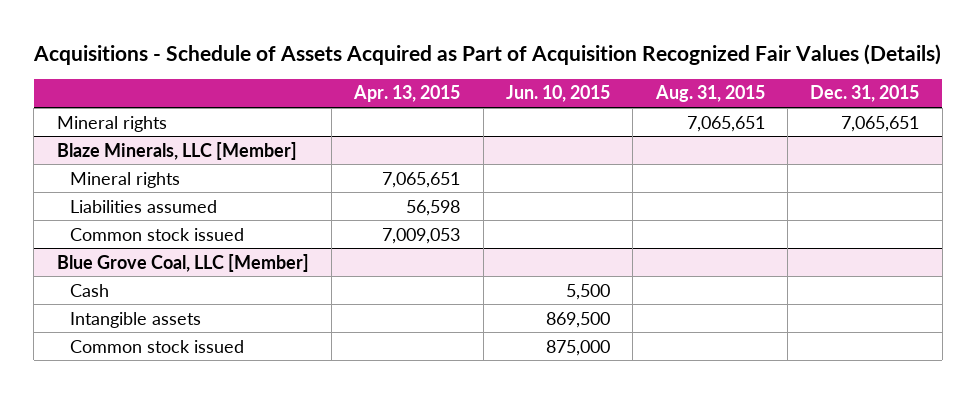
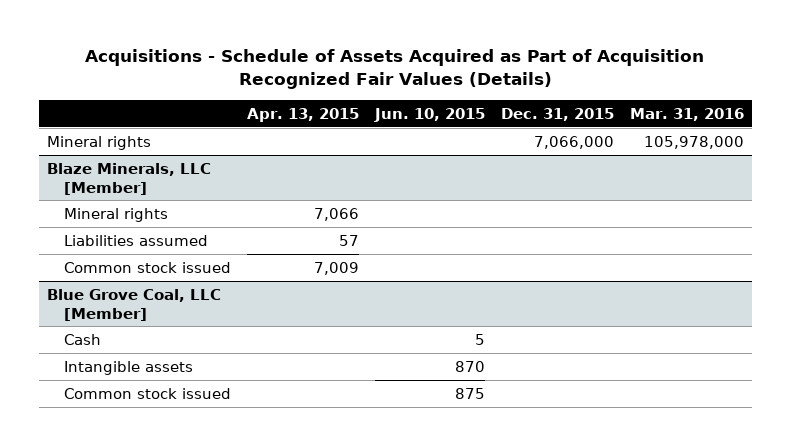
- | Apr. 13, 2015 | Jun. 10, 2015 | Aug. 31, 2015 | Dec. 31, 2015
+ | Apr. 13, 2015 | Jun. 10, 2015 | Dec. 31, 2015 | Mar. 31, 2016
- Mineral rights | | | 7,065,651 | 7,065,651
+ Mineral rights | | | 7,066,000 | 105,978,000
@ Blaze Minerals, LLC [Member]
- Mineral rights | 7,065,651 | | |
- Liabilities assumed | 56,598 | | |
- Common stock issued | 7,009,053 | | |
+ Mineral rights | 7,066 | | |
+ Liabilities assumed | 57 | | |
+ Common stock issued | 7,009 | | |
@ Blue Grove Coal, LLC [Member]
- Cash | | 5,500 | |
- Intangible assets | | 869,500 | |
- Common stock issued | | 875,000 | |
+ Cash | | 5 | |
+ Intangible assets | | 870 | |
+ Common stock issued | | 875 | |

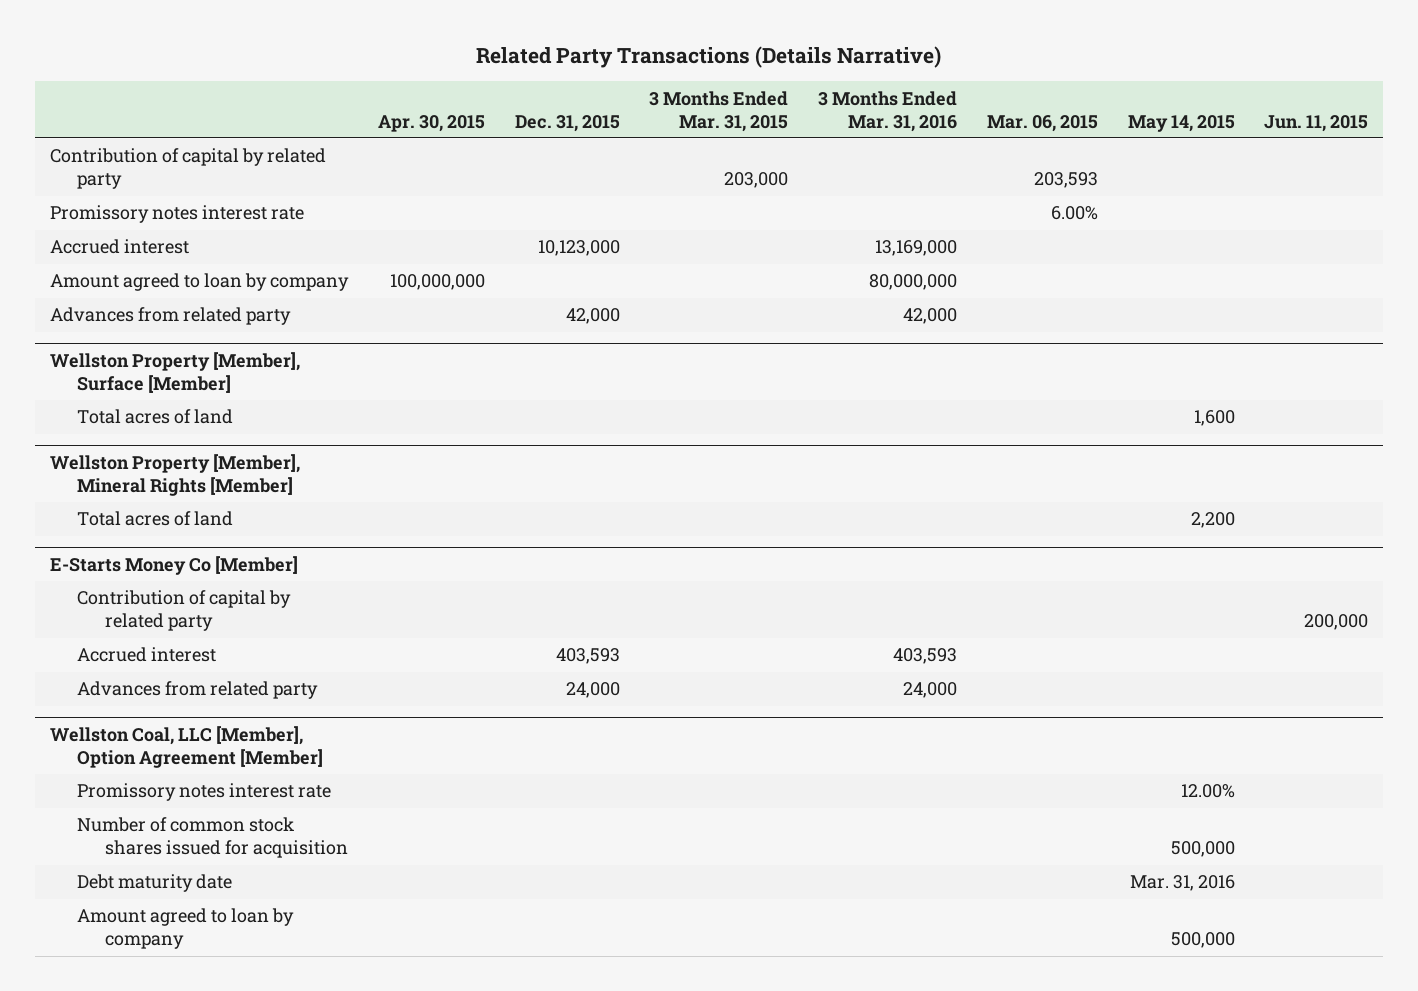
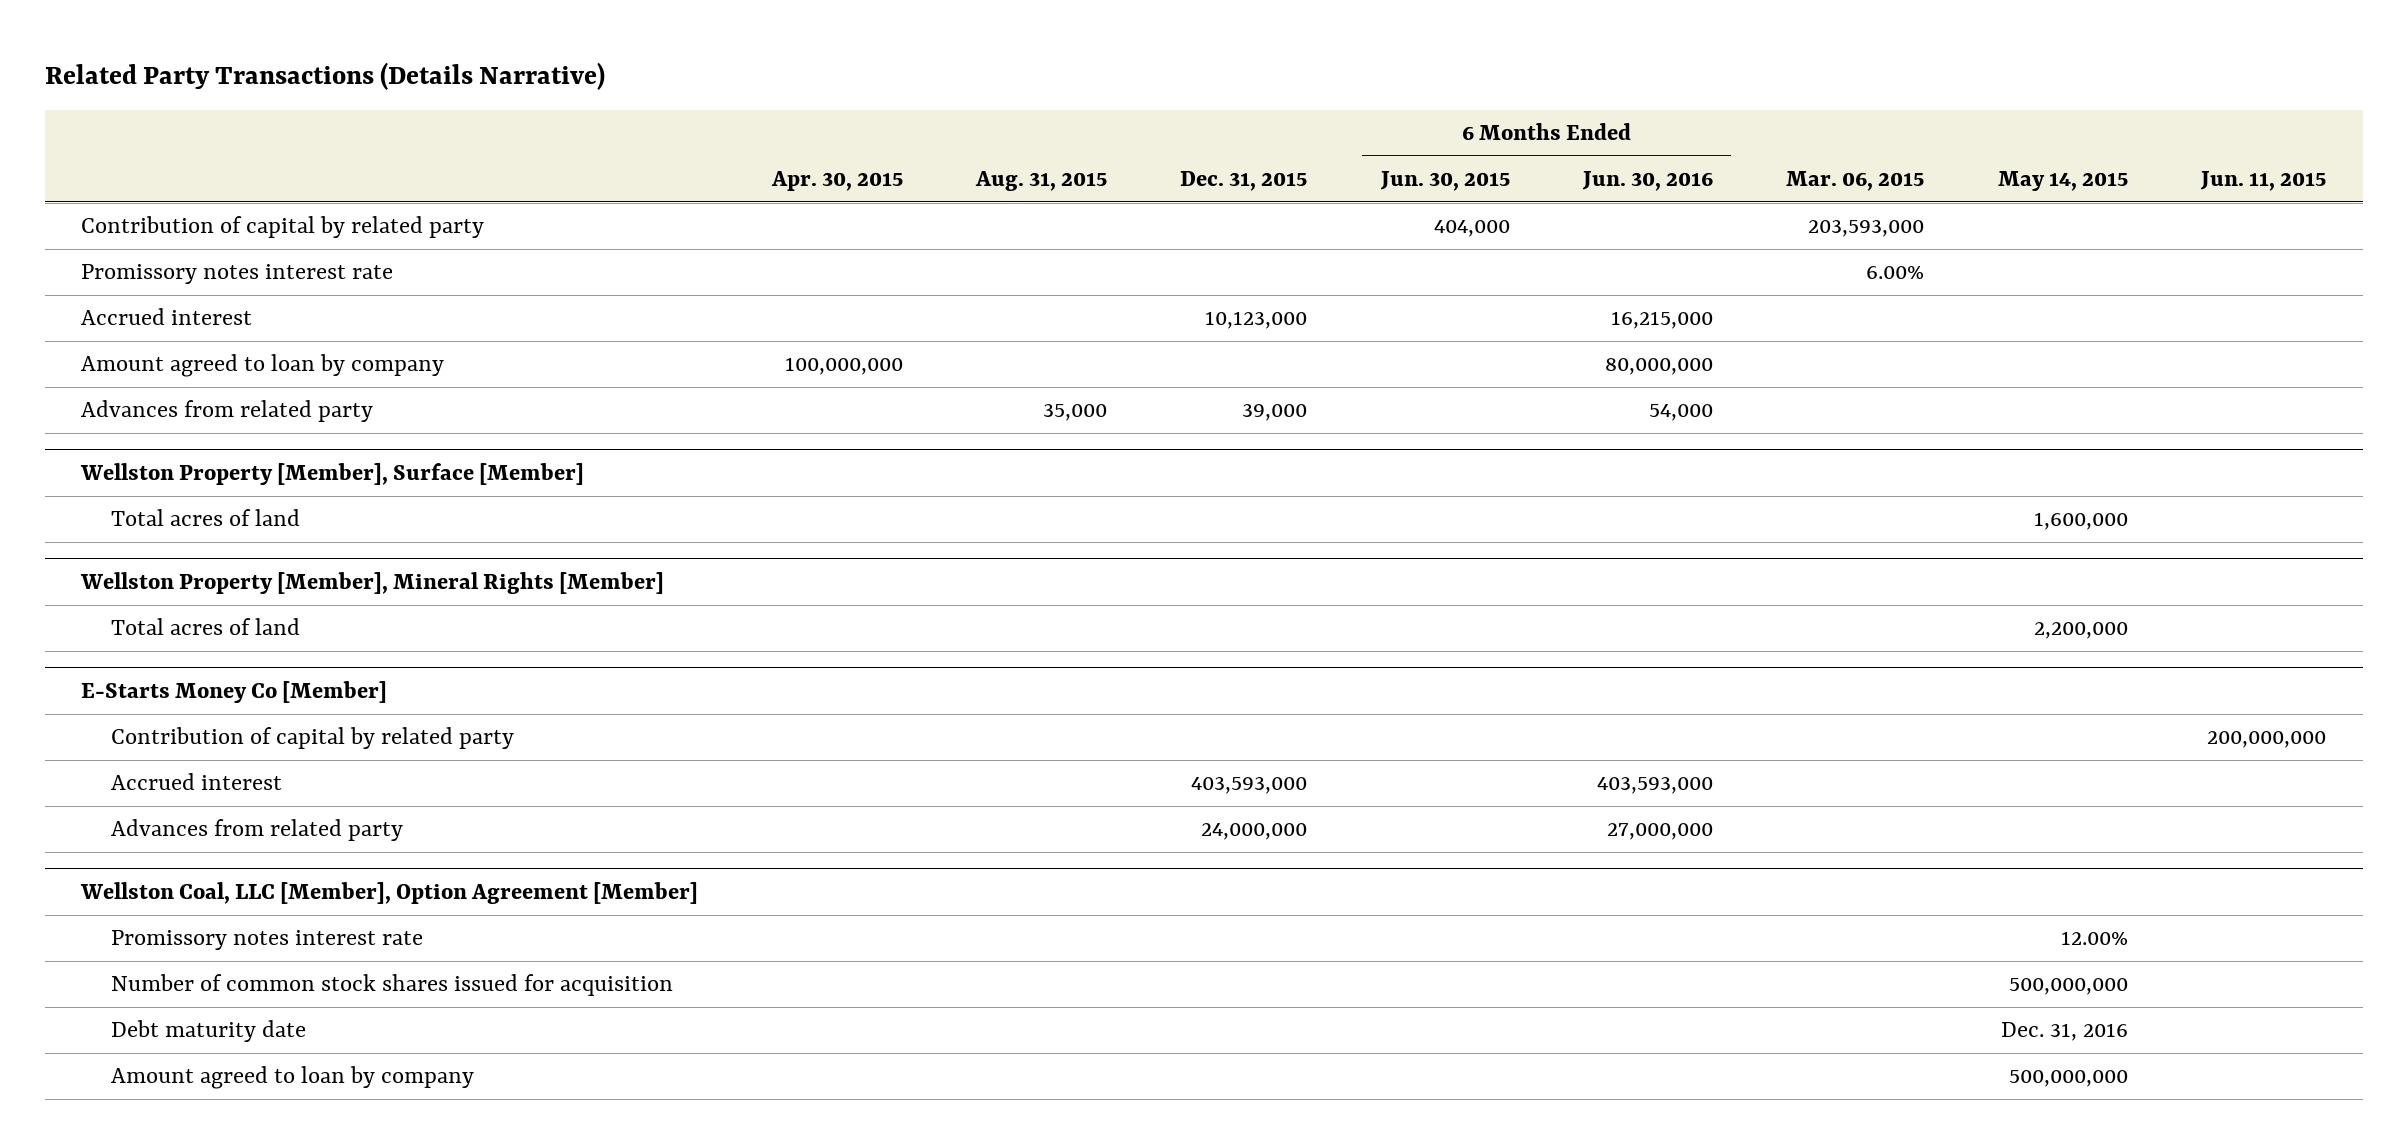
- | Apr. 30, 2015 | Dec. 31, 2015 | 3 Months Ended Mar. 31, 2015 | 3 Months Ended Mar. 31, 2016 | Mar. 06, 2015 | May 14, 2015 | Jun. 11, 2015
+ | Apr. 30, 2015 | Aug. 31, 2015 | Dec. 31, 2015 | 6 Months Ended Jun. 30, 2015 | 6 Months Ended Jun. 30, 2016 | Mar. 06, 2015 | May 14, 2015 | Jun. 11, 2015
- Contribution of capital by related party | | | 203,000 | | 203,593 | |
+ Contribution of capital by related party | | | | 404,000 | | 203,593,000 | |
- Advances from related party | | 42,000 | | 42,000 | | |
+ Advances from related party | | 35,000 | 39,000 | | 54,000 | | |
@ Wellston Property [Member], Surface [Member]
- Total acres of land | | | | | | 1,600 |
+ Total acres of land | | | | | | | 1,600,000 |
@ Wellston Property [Member], Mineral Rights [Member]
- Total acres of land | | | | | | 2,200 |
+ Total acres of land | | | | | | | 2,200,000 |
@ E-Starts Money Co [Member]
- Contribution of capital by related party | | | | | | | 200,000
- Accrued interest | | 403,593 | | 403,593 | | |
- Advances from related party | | 24,000 | | 24,000 | | |
+ Contribution of capital by related party | | | | | | | | 200,000,000
+ Accrued interest | | | 403,593,000 | | 403,593,000 | | |
+ Advances from related party | | | 24,000,000 | | 27,000,000 | | |
@ Wellston Coal, LLC [Member], Option Agreement [Member]
- Number of common stock shares issued for acquisition | | | | | | 500,000 |
- Debt maturity date | | | | | | Mar. 31, 2016 |
- Amount agreed to loan by company | | | | | | 500,000 |
+ Number of common stock shares issued for acquisition | | | | | | | 500,000,000 |
+ Debt maturity date | | | | | | | Dec. 31, 2016 |
+ Amount agreed to loan by company | | | | | | | 500,000,000 |

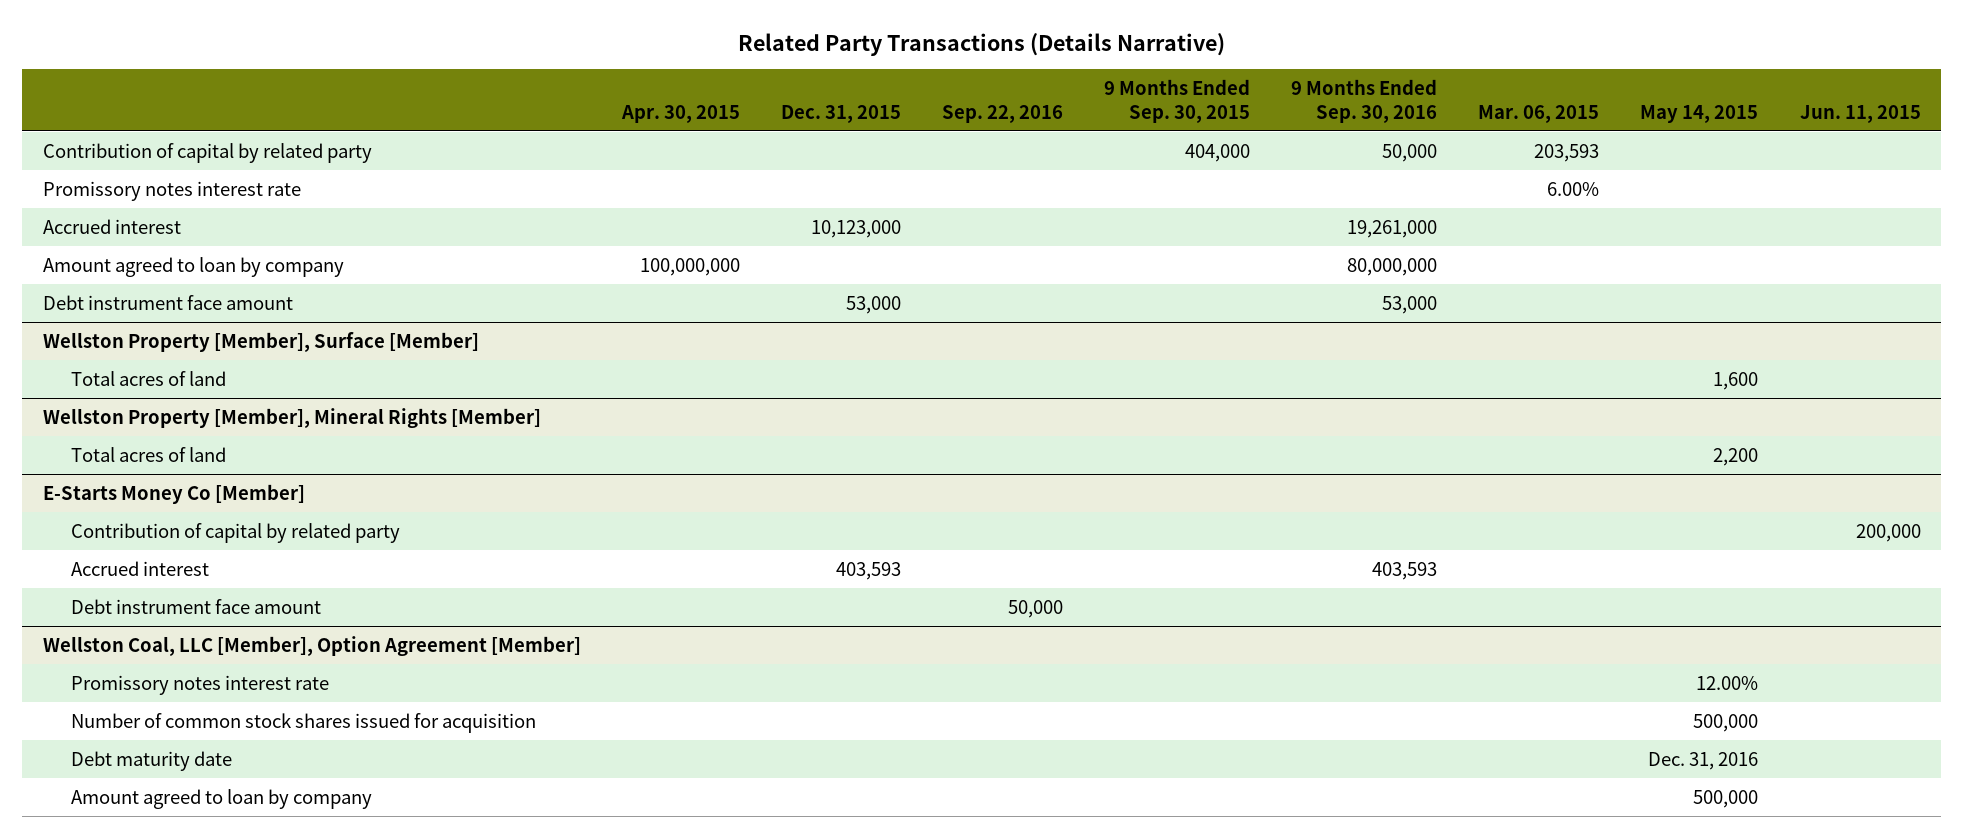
- | Apr. 30, 2015 | Aug. 31, 2015 | Dec. 31, 2015 | 6 Months Ended Jun. 30, 2015 | 6 Months Ended Jun. 30, 2016 | Mar. 06, 2015 | May 14, 2015 | Jun. 11, 2015
+ | Apr. 30, 2015 | Dec. 31, 2015 | Sep. 22, 2016 | 9 Months Ended Sep. 30, 2015 | 9 Months Ended Sep. 30, 2016 | Mar. 06, 2015 | May 14, 2015 | Jun. 11, 2015
- Contribution of capital by related party | | | | 404,000 | | 203,593,000 | |
+ Contribution of capital by related party | | | | 404,000 | 50,000 | 203,593 | |
- Advances from related party | | 35,000 | 39,000 | | 54,000 | | |
+ Debt instrument face amount | | 53,000 | | | 53,000 | | |
@ Wellston Property [Member], Surface [Member]
- Total acres of land | | | | | | | 1,600,000 |
+ Total acres of land | | | | | | | 1,600 |
@ Wellston Property [Member], Mineral Rights [Member]
- Total acres of land | | | | | | | 2,200,000 |
+ Total acres of land | | | | | | | 2,200 |
@ E-Starts Money Co [Member]
- Contribution of capital by related party | | | | | | | | 200,000,000
- Accrued interest | | | 403,593,000 | | 403,593,000 | | |
- Advances from related party | | | 24,000,000 | | 27,000,000 | | |
+ Contribution of capital by related party | | | | | | | | 200,000
+ Accrued interest | | 403,593 | | | 403,593 | | |
+ Debt instrument face amount | | | 50,000 | | | | |
@ Wellston Coal, LLC [Member], Option Agreement [Member]
- Number of common stock shares issued for acquisition | | | | | | | 500,000,000 |
+ Number of common stock shares issued for acquisition | | | | | | | 500,000 |
- Amount agreed to loan by company | | | | | | | 500,000,000 |
+ Amount agreed to loan by company | | | | | | | 500,000 |

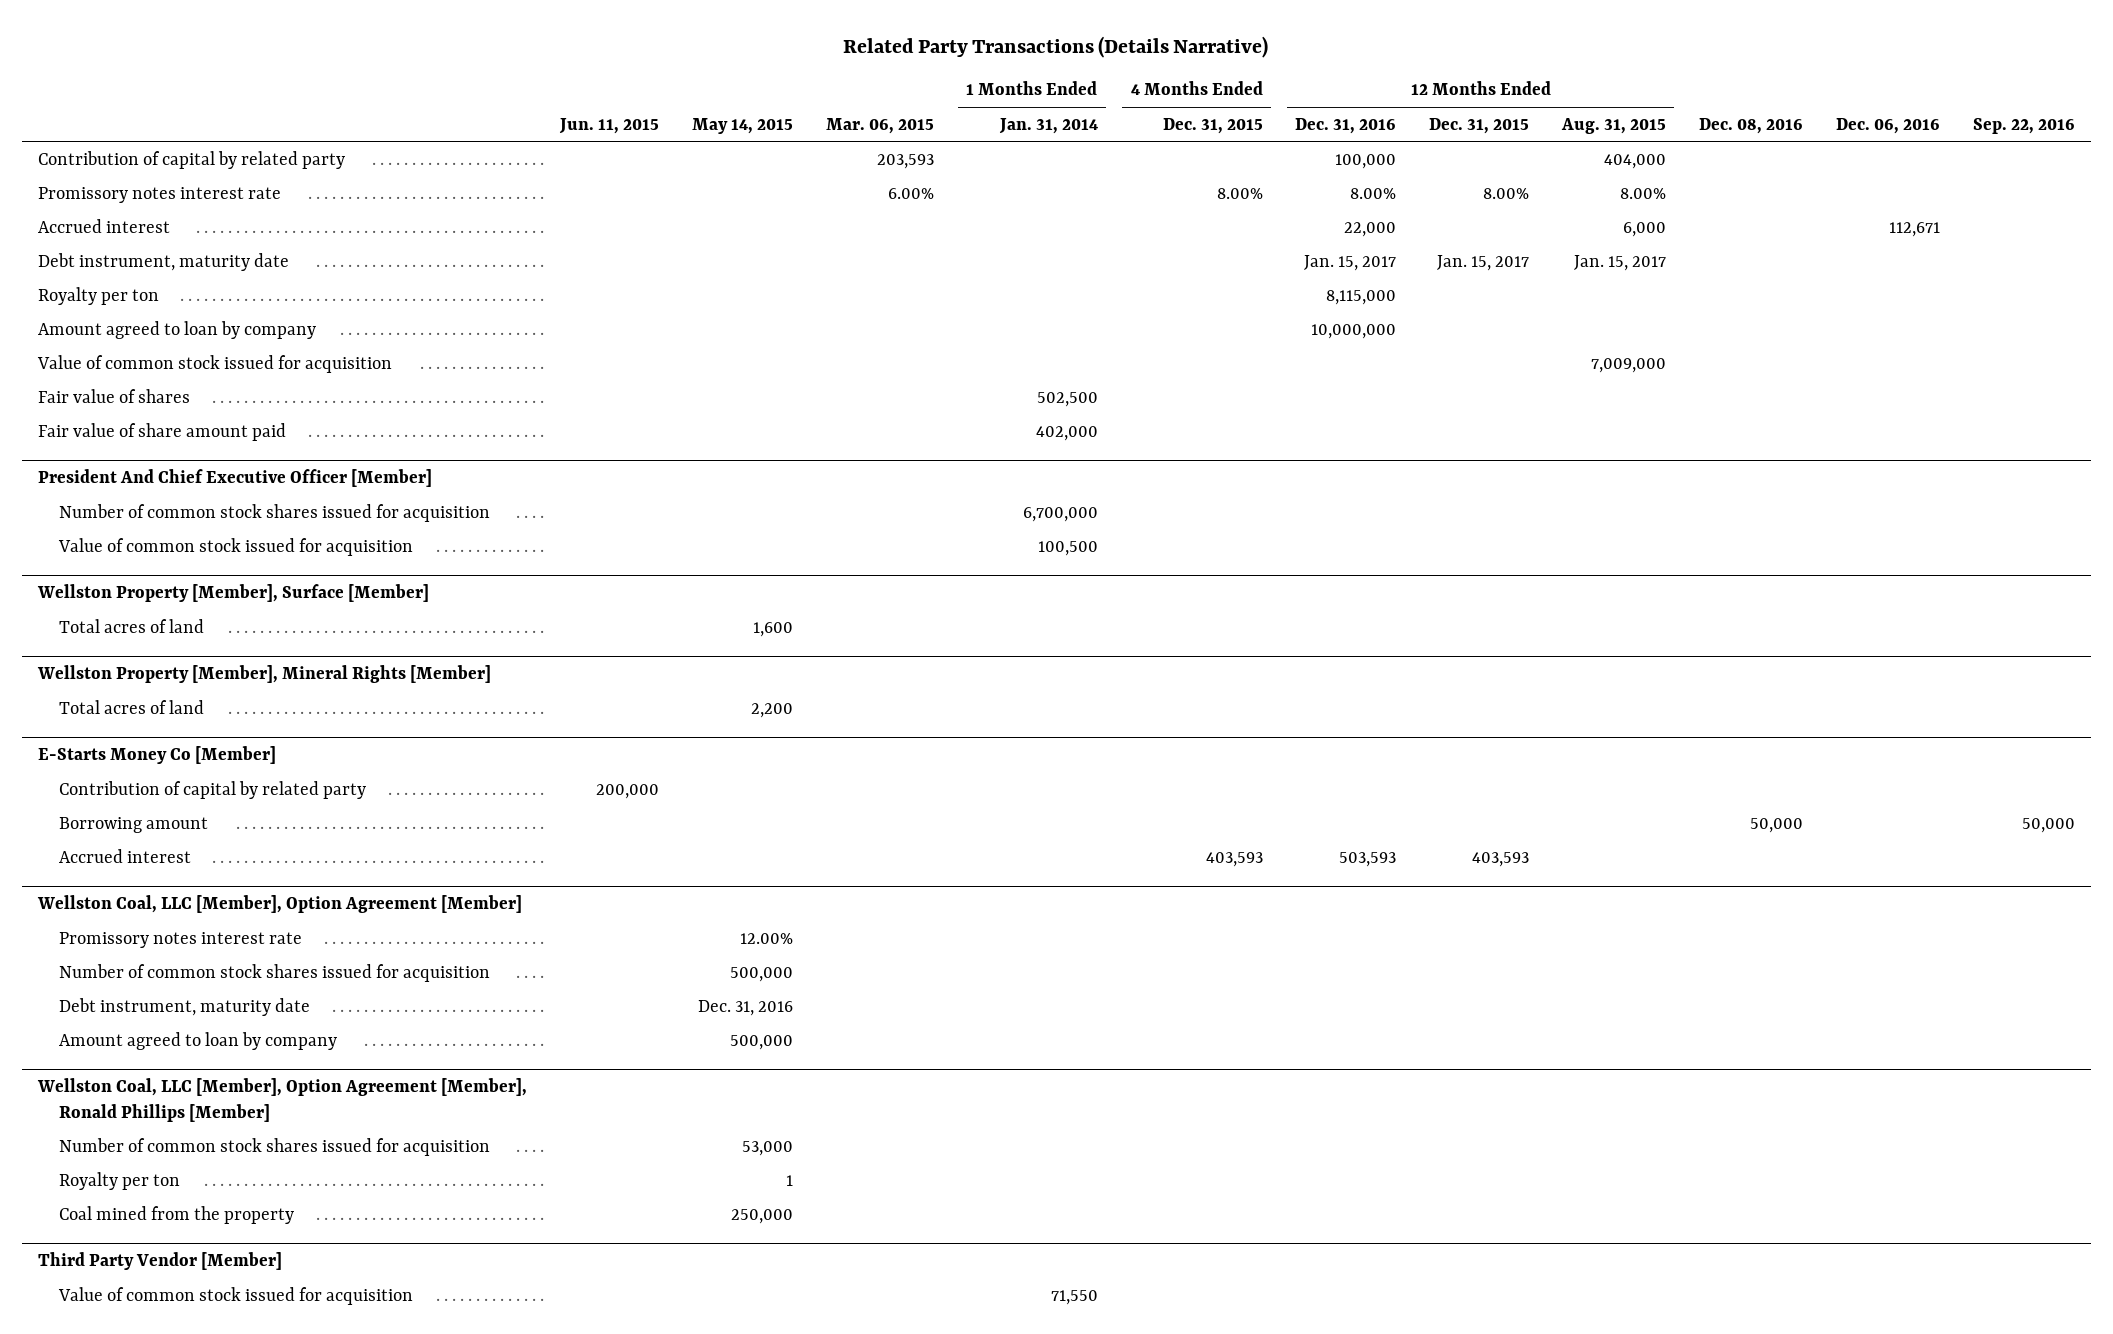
- | Apr. 30, 2015 | Dec. 31, 2015 | Sep. 22, 2016 | 9 Months Ended Sep. 30, 2015 | 9 Months Ended Sep. 30, 2016 | Mar. 06, 2015 | May 14, 2015 | Jun. 11, 2015
+ | Jun. 11, 2015 | May 14, 2015 | Mar. 06, 2015 | 1 Months Ended Jan. 31, 2014 | 4 Months Ended Dec. 31, 2015 | 12 Months Ended Dec. 31, 2016 | 12 Months Ended Dec. 31, 2015 | 12 Months Ended Aug. 31, 2015 | Dec. 08, 2016 | Dec. 06, 2016 | Sep. 22, 2016
+ Debt instrument, maturity date | | | | | | Jan. 15, 2017 | Jan. 15, 2017 | Jan. 15, 2017 | | |
+ Royalty per ton | | | | | | 8,115,000 | | | | |
- Debt instrument face amount | | 53,000 | | | 53,000 | | |
+ Value of common stock issued for acquisition | | | | | | | | 7,009,000 | | |
+ Fair value of shares | | | | 502,500 | | | | | | |
+ Fair value of share amount paid | | | | 402,000 | | | | | | |
+ President And Chief Executive Officer [Member]
+ Number of common stock shares issued for acquisition | | | | 6,700,000 | | | | | | |
+ Value of common stock issued for acquisition | | | | 100,500 | | | | | | |
@ E-Starts Money Co [Member]
+ Borrowing amount | | | | | | | | | 50,000 | | 50,000
- Debt instrument face amount | | | 50,000 | | | | |
@ Wellston Coal, LLC [Member], Option Agreement [Member]
- Debt maturity date | | | | | | | Dec. 31, 2016 |
+ Debt instrument, maturity date | | Dec. 31, 2016 | | | | | | | | |
+ Wellston Coal, LLC [Member], Option Agreement [Member], Ronald Phillips [Member]
+ Number of common stock shares issued for acquisition | | 53,000 | | | | | | | | |
+ Royalty per ton | | 1 | | | | | | | | |
+ Coal mined from the property | | 250,000 | | | | | | | | |
+ Third Party Vendor [Member]
+ Value of common stock issued for acquisition | | | | 71,550 | | | | | | |

